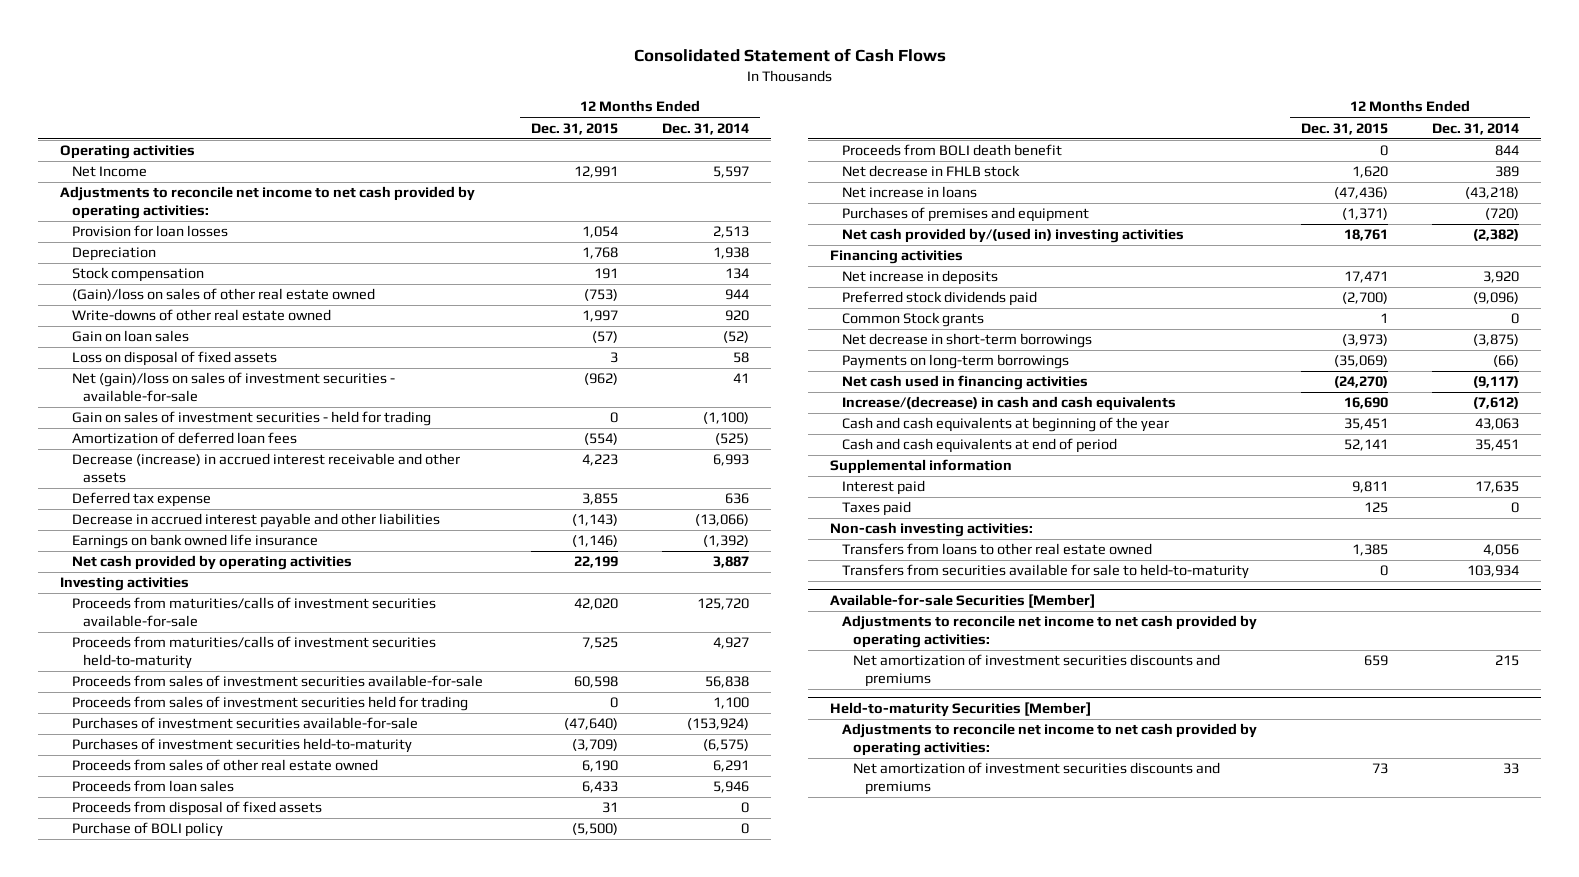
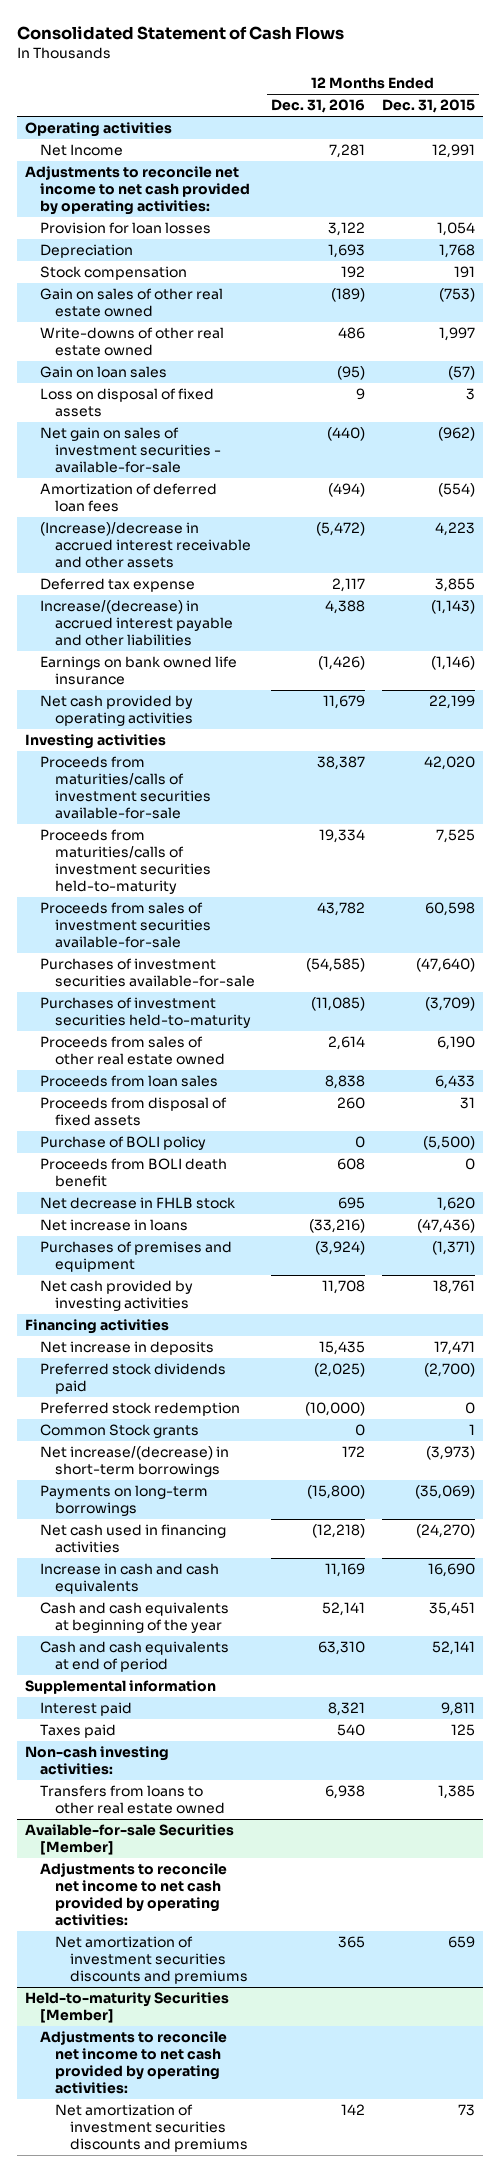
- | 12 Months Ended Dec. 31, 2015 | 12 Months Ended Dec. 31, 2014
+ | 12 Months Ended Dec. 31, 2016 | 12 Months Ended Dec. 31, 2015
- (Gain)/loss on sales of other real estate owned | (753) | 944
+ Gain on sales of other real estate owned | (189) | (753)
- Net (gain)/loss on sales of investment securities - available-for-sale | (962) | 41
- Gain on sales of investment securities - held for trading | 0 | (1,100)
+ Net gain on sales of investment securities - available-for-sale | (440) | (962)
- Decrease (increase) in accrued interest receivable and other assets | 4,223 | 6,993
+ (Increase)/decrease in accrued interest receivable and other assets | (5,472) | 4,223
- Decrease in accrued interest payable and other liabilities | (1,143) | (13,066)
+ Increase/(decrease) in accrued interest payable and other liabilities | 4,388 | (1,143)
- Proceeds from sales of investment securities held for trading | 0 | 1,100
- Net cash provided by/(used in) investing activities | 18,761 | (2,382)
+ Net cash provided by investing activities | 11,708 | 18,761
+ Preferred stock redemption | (10,000) | 0
- Net decrease in short-term borrowings | (3,973) | (3,875)
+ Net increase/(decrease) in short-term borrowings | 172 | (3,973)
- Increase/(decrease) in cash and cash equivalents | 16,690 | (7,612)
+ Increase in cash and cash equivalents | 11,169 | 16,690
- Transfers from securities available for sale to held-to-maturity | 0 | 103,934

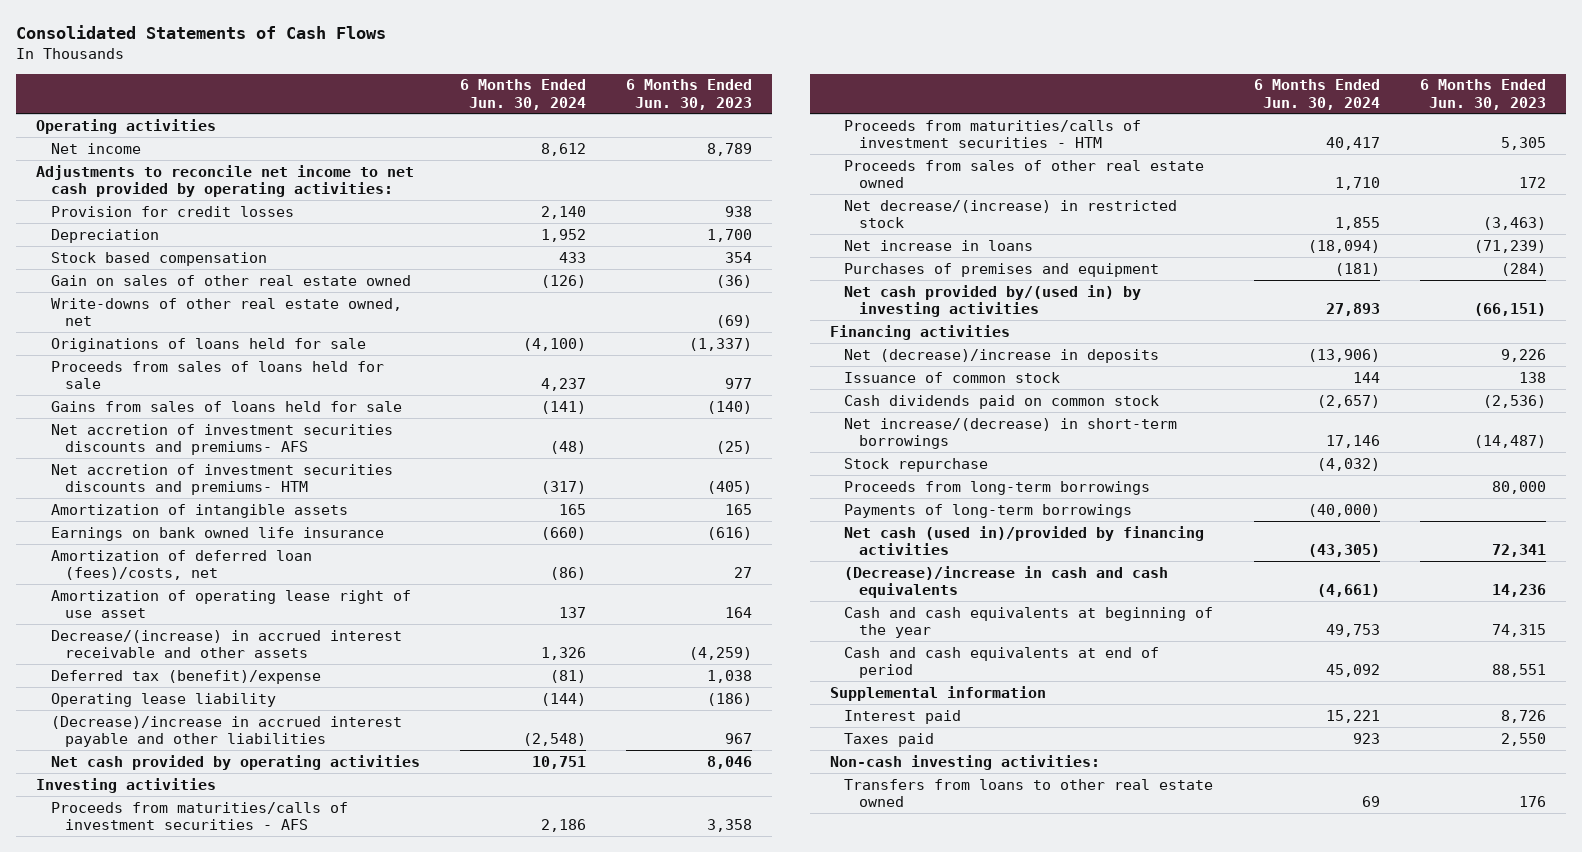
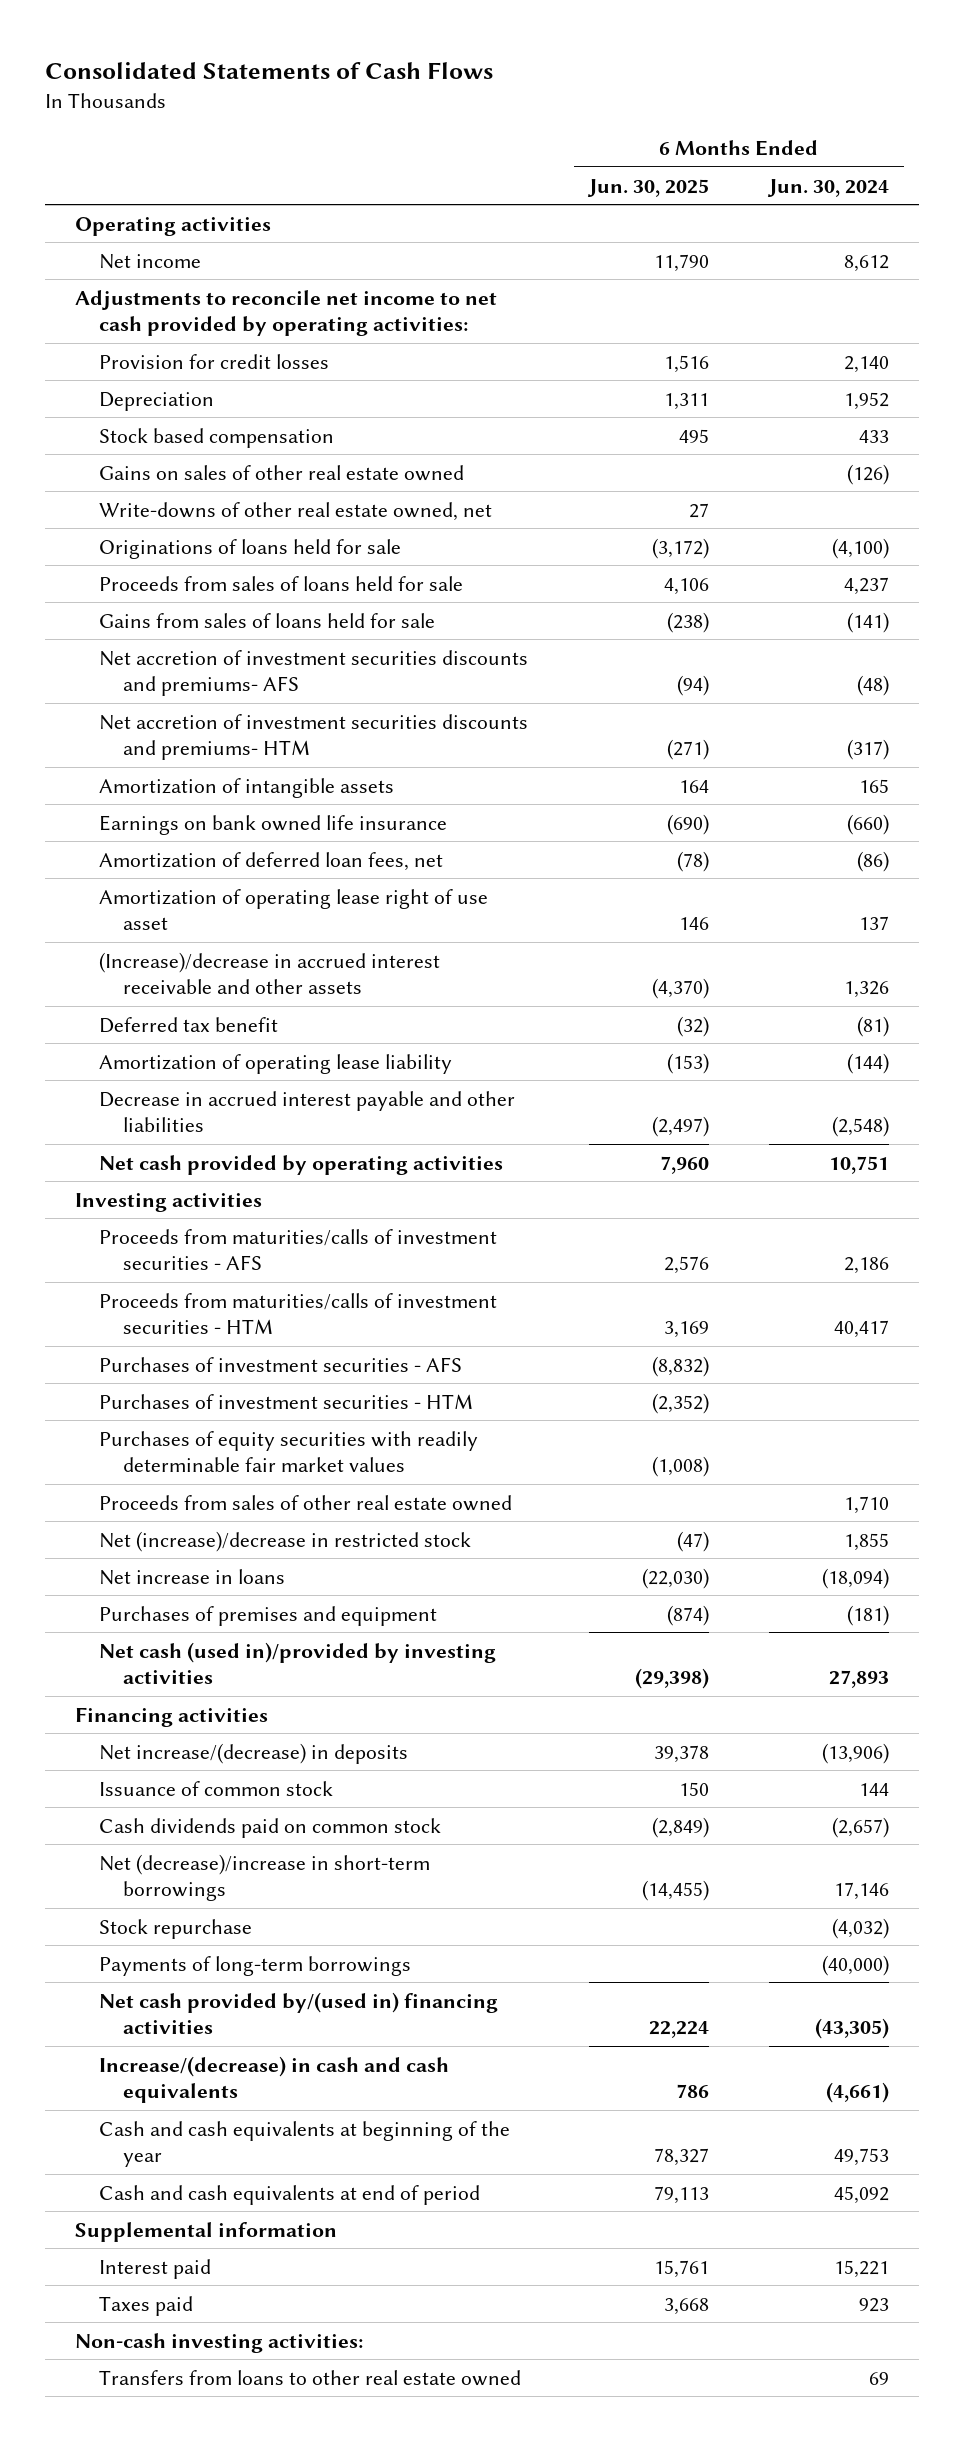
- | 6 Months Ended Jun. 30, 2024 | 6 Months Ended Jun. 30, 2023
+ | 6 Months Ended Jun. 30, 2025 | 6 Months Ended Jun. 30, 2024
- Gain on sales of other real estate owned | (126) | (36)
+ Gains on sales of other real estate owned | | (126)
- Amortization of deferred loan (fees)/costs, net | (86) | 27
+ Amortization of deferred loan fees, net | (78) | (86)
- Decrease/(increase) in accrued interest receivable and other assets | 1,326 | (4,259)
- Deferred tax (benefit)/expense | (81) | 1,038
- Operating lease liability | (144) | (186)
- (Decrease)/increase in accrued interest payable and other liabilities | (2,548) | 967
+ (Increase)/decrease in accrued interest receivable and other assets | (4,370) | 1,326
+ Deferred tax benefit | (32) | (81)
+ Amortization of operating lease liability | (153) | (144)
+ Decrease in accrued interest payable and other liabilities | (2,497) | (2,548)
+ Purchases of investment securities - AFS | (8,832) |
+ Purchases of investment securities - HTM | (2,352) |
+ Purchases of equity securities with readily determinable fair market values | (1,008) |
- Net decrease/(increase) in restricted stock | 1,855 | (3,463)
+ Net (increase)/decrease in restricted stock | (47) | 1,855
- Net cash provided by/(used in) by investing activities | 27,893 | (66,151)
+ Net cash (used in)/provided by investing activities | (29,398) | 27,893
- Net (decrease)/increase in deposits | (13,906) | 9,226
+ Net increase/(decrease) in deposits | 39,378 | (13,906)
- Net increase/(decrease) in short-term borrowings | 17,146 | (14,487)
+ Net (decrease)/increase in short-term borrowings | (14,455) | 17,146
- Proceeds from long-term borrowings | | 80,000
- Net cash (used in)/provided by financing activities | (43,305) | 72,341
- (Decrease)/increase in cash and cash equivalents | (4,661) | 14,236
+ Net cash provided by/(used in) financing activities | 22,224 | (43,305)
+ Increase/(decrease) in cash and cash equivalents | 786 | (4,661)

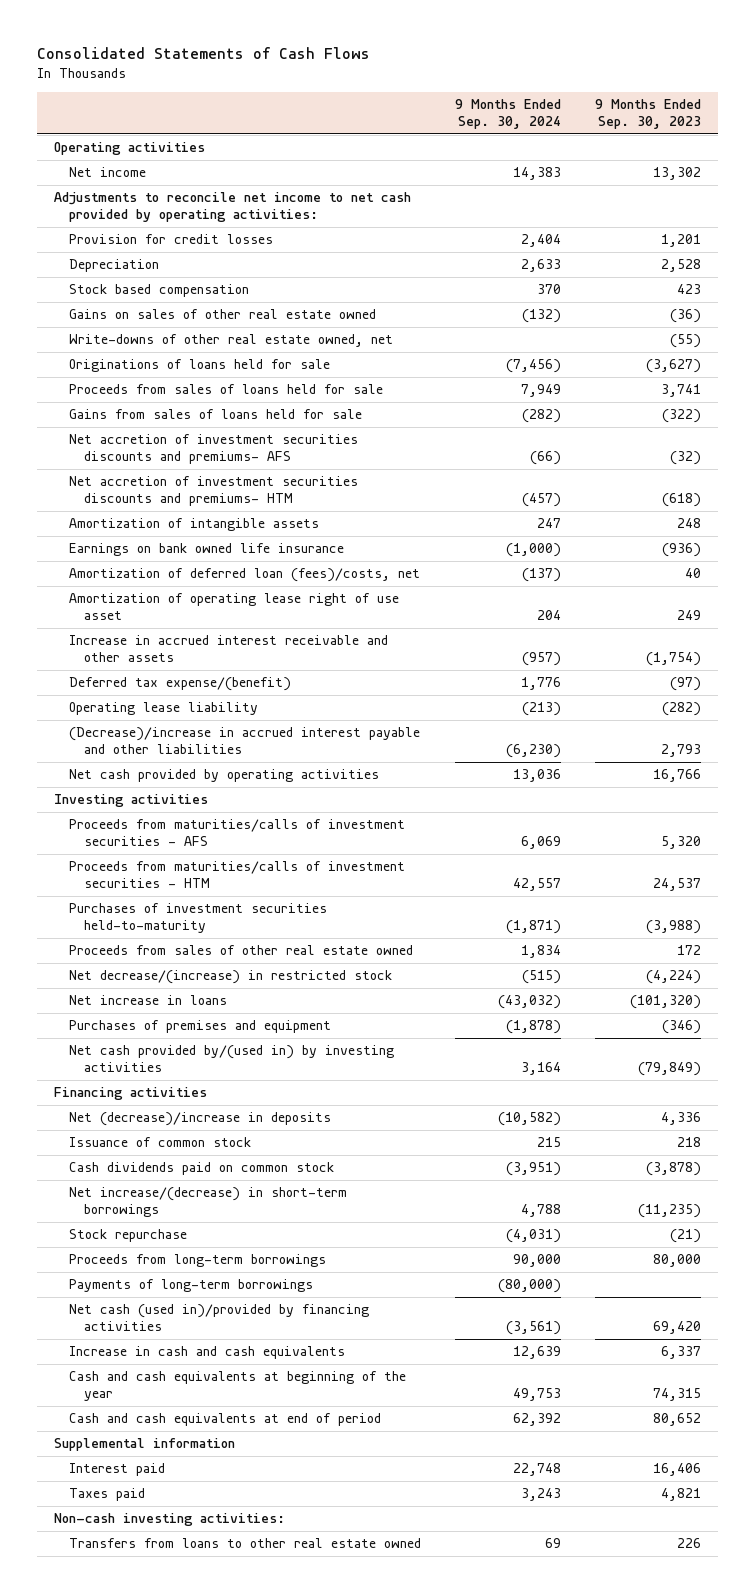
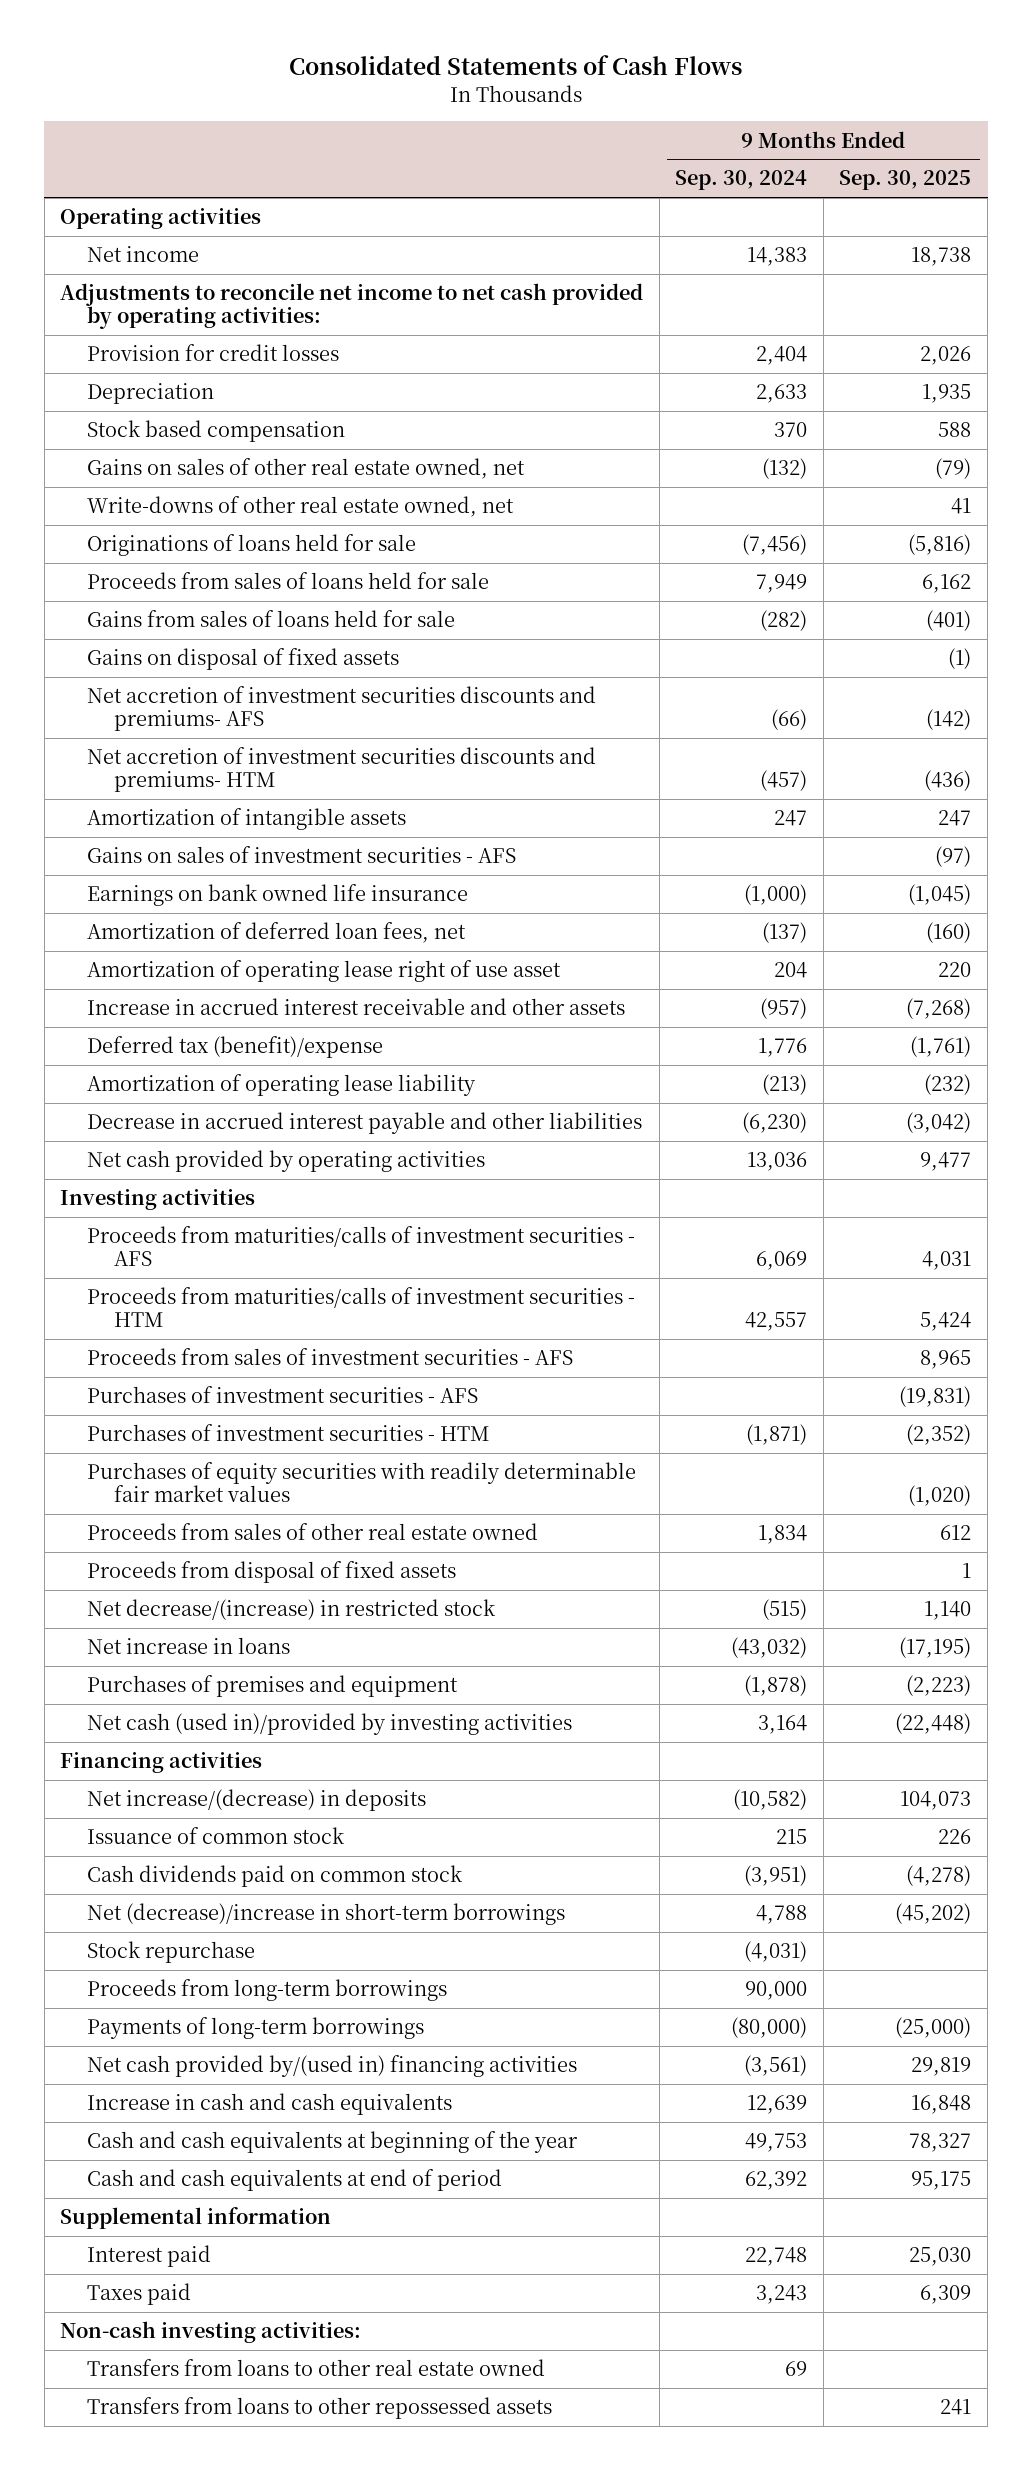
- | 9 Months Ended Sep. 30, 2024 | 9 Months Ended Sep. 30, 2023
+ | 9 Months Ended Sep. 30, 2024 | 9 Months Ended Sep. 30, 2025
- Gains on sales of other real estate owned | (132) | (36)
+ Gains on sales of other real estate owned, net | (132) | (79)
+ Gains on disposal of fixed assets | | (1)
+ Gains on sales of investment securities - AFS | | (97)
- Amortization of deferred loan (fees)/costs, net | (137) | 40
+ Amortization of deferred loan fees, net | (137) | (160)
- Deferred tax expense/(benefit) | 1,776 | (97)
- Operating lease liability | (213) | (282)
- (Decrease)/increase in accrued interest payable and other liabilities | (6,230) | 2,793
+ Deferred tax (benefit)/expense | 1,776 | (1,761)
+ Amortization of operating lease liability | (213) | (232)
+ Decrease in accrued interest payable and other liabilities | (6,230) | (3,042)
- Purchases of investment securities held-to-maturity | (1,871) | (3,988)
+ Proceeds from sales of investment securities - AFS | | 8,965
+ Purchases of investment securities - AFS | | (19,831)
+ Purchases of investment securities - HTM | (1,871) | (2,352)
+ Purchases of equity securities with readily determinable fair market values | | (1,020)
+ Proceeds from disposal of fixed assets | | 1
- Net cash provided by/(used in) by investing activities | 3,164 | (79,849)
+ Net cash (used in)/provided by investing activities | 3,164 | (22,448)
- Net (decrease)/increase in deposits | (10,582) | 4,336
+ Net increase/(decrease) in deposits | (10,582) | 104,073
- Net increase/(decrease) in short-term borrowings | 4,788 | (11,235)
+ Net (decrease)/increase in short-term borrowings | 4,788 | (45,202)
- Net cash (used in)/provided by financing activities | (3,561) | 69,420
+ Net cash provided by/(used in) financing activities | (3,561) | 29,819
+ Transfers from loans to other repossessed assets | | 241

